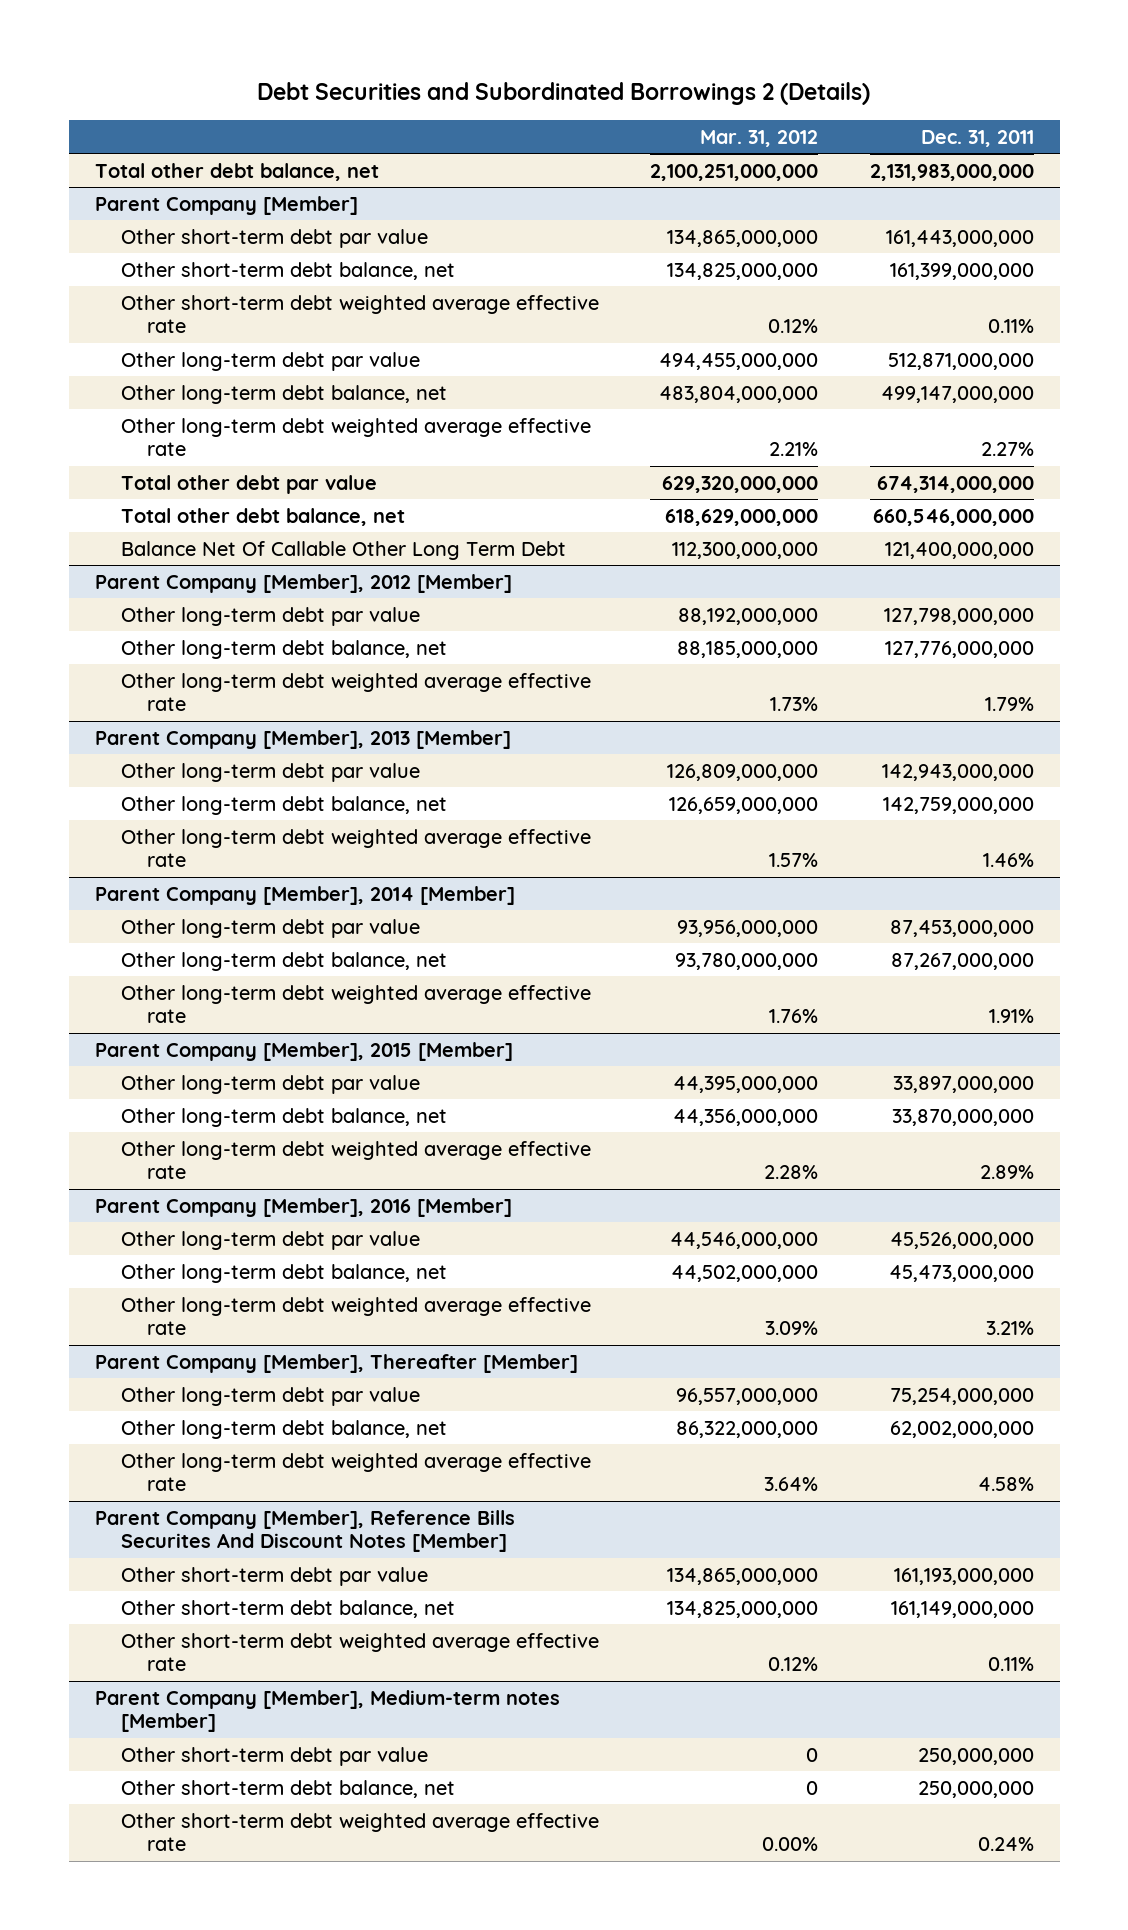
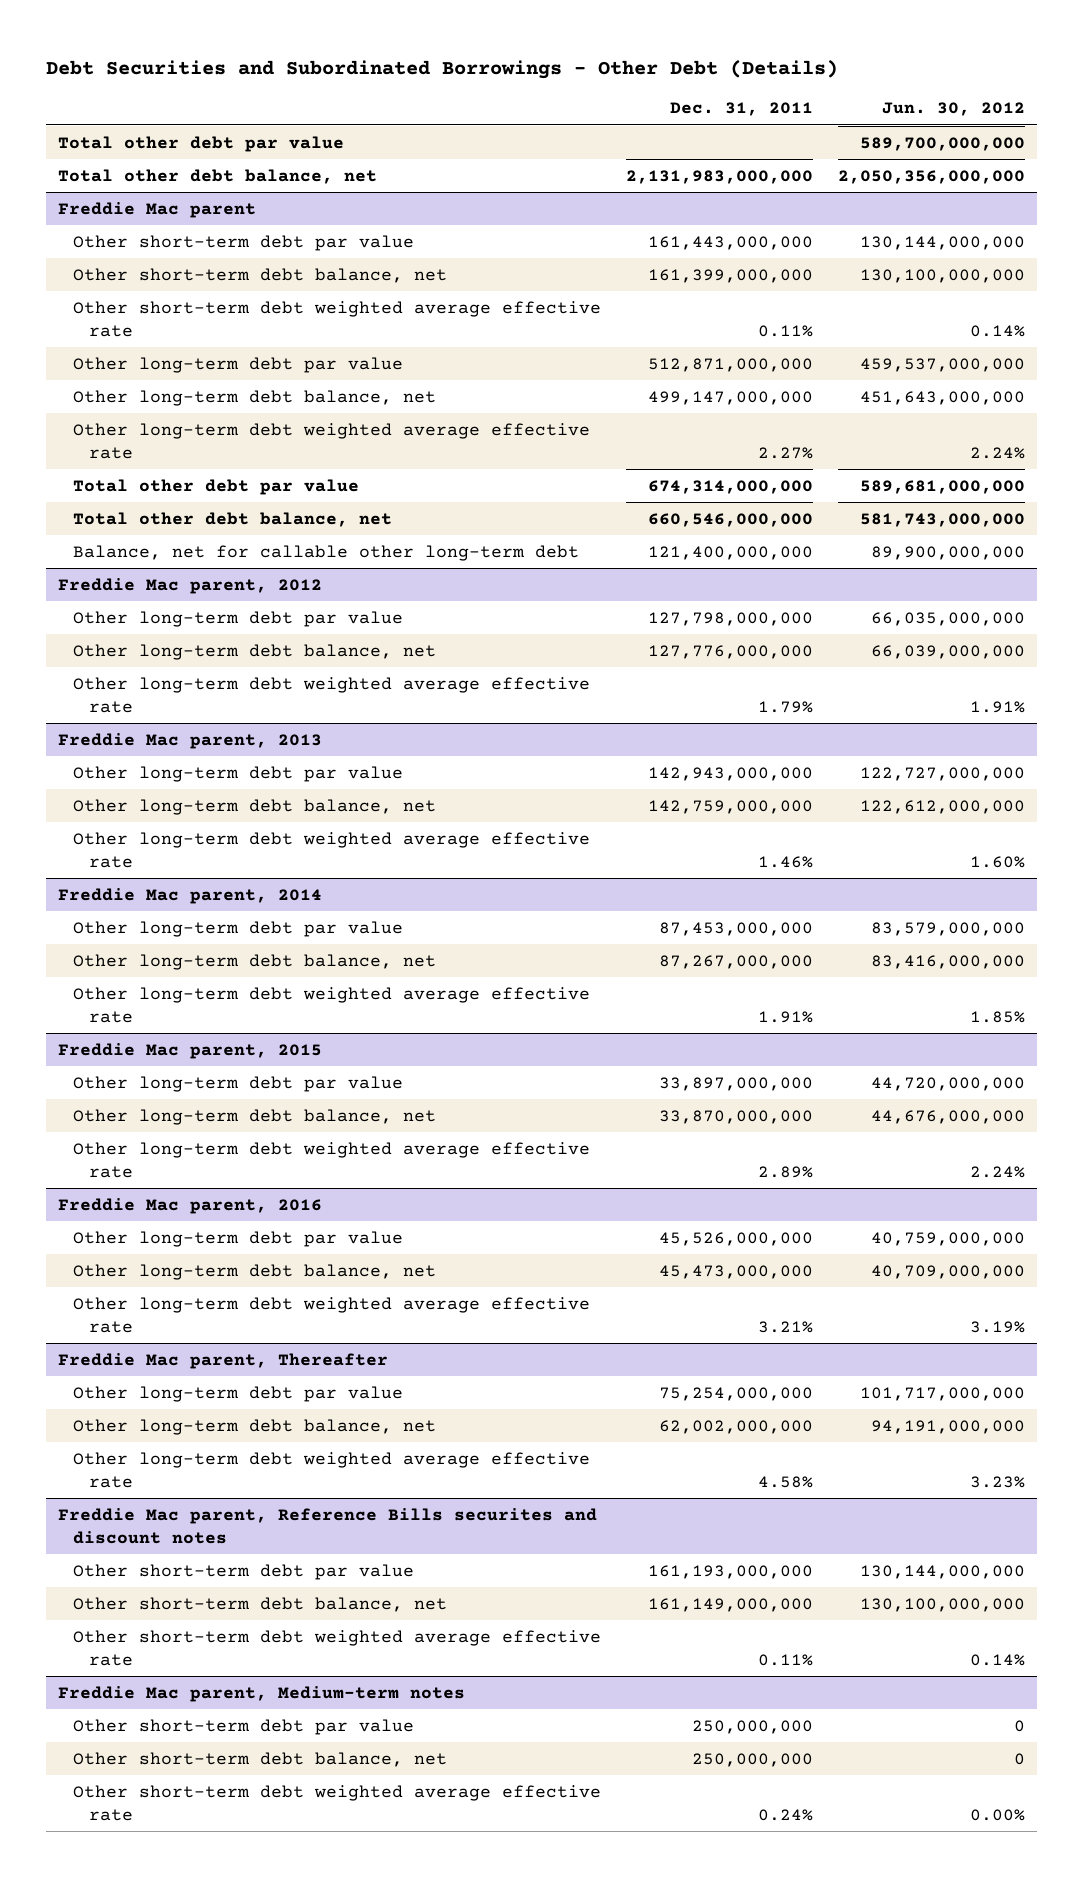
- Debt Securities and Subordinated Borrowings 2 (Details)
+ Debt Securities and Subordinated Borrowings - Other Debt (Details)
- | Mar. 31, 2012 | Dec. 31, 2011
+ | Dec. 31, 2011 | Jun. 30, 2012
+ Total other debt par value | | 589,700,000,000
- Parent Company [Member]
+ Freddie Mac parent
- Balance Net Of Callable Other Long Term Debt | 112,300,000,000 | 121,400,000,000
- Parent Company [Member], 2012 [Member]
+ Balance, net for callable other long-term debt | 121,400,000,000 | 89,900,000,000
+ Freddie Mac parent, 2012
- Parent Company [Member], 2013 [Member]
+ Freddie Mac parent, 2013
- Parent Company [Member], 2014 [Member]
+ Freddie Mac parent, 2014
- Parent Company [Member], 2015 [Member]
+ Freddie Mac parent, 2015
- Parent Company [Member], 2016 [Member]
+ Freddie Mac parent, 2016
- Parent Company [Member], Thereafter [Member]
+ Freddie Mac parent, Thereafter
- Parent Company [Member], Reference Bills Securites And Discount Notes [Member]
+ Freddie Mac parent, Reference Bills securites and discount notes
- Parent Company [Member], Medium-term notes [Member]
+ Freddie Mac parent, Medium-term notes

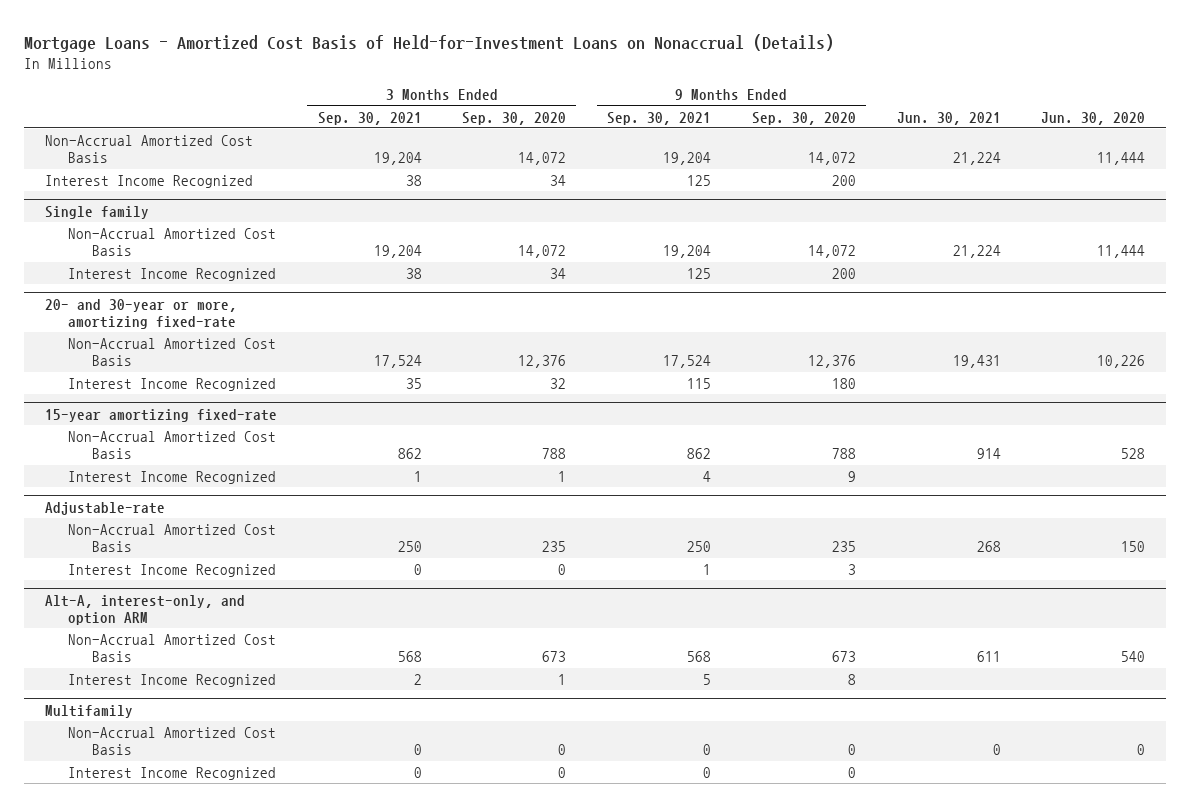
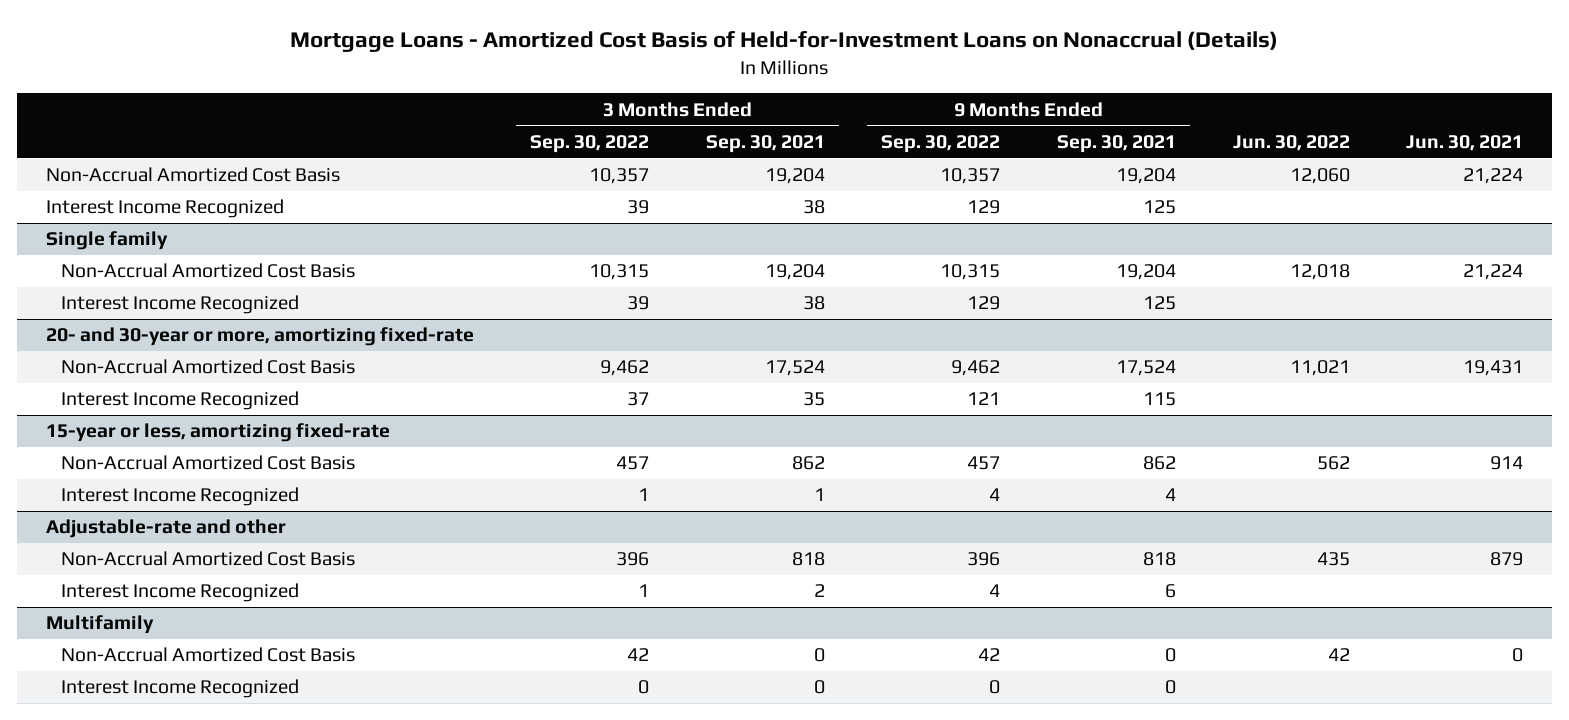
- | 3 Months Ended Sep. 30, 2021 | 3 Months Ended Sep. 30, 2020 | 9 Months Ended Sep. 30, 2021 | 9 Months Ended Sep. 30, 2020 | Jun. 30, 2021 | Jun. 30, 2020
+ | 3 Months Ended Sep. 30, 2022 | 3 Months Ended Sep. 30, 2021 | 9 Months Ended Sep. 30, 2022 | 9 Months Ended Sep. 30, 2021 | Jun. 30, 2022 | Jun. 30, 2021
- 15-year amortizing fixed-rate
+ 15-year or less, amortizing fixed-rate
- Adjustable-rate
- Non-Accrual Amortized Cost Basis | 250 | 235 | 250 | 235 | 268 | 150
- Interest Income Recognized | 0 | 0 | 1 | 3 | |
- Alt-A, interest-only, and option ARM
- Non-Accrual Amortized Cost Basis | 568 | 673 | 568 | 673 | 611 | 540
- Interest Income Recognized | 2 | 1 | 5 | 8 | |
+ Adjustable-rate and other
+ Non-Accrual Amortized Cost Basis | 396 | 818 | 396 | 818 | 435 | 879
+ Interest Income Recognized | 1 | 2 | 4 | 6 | |

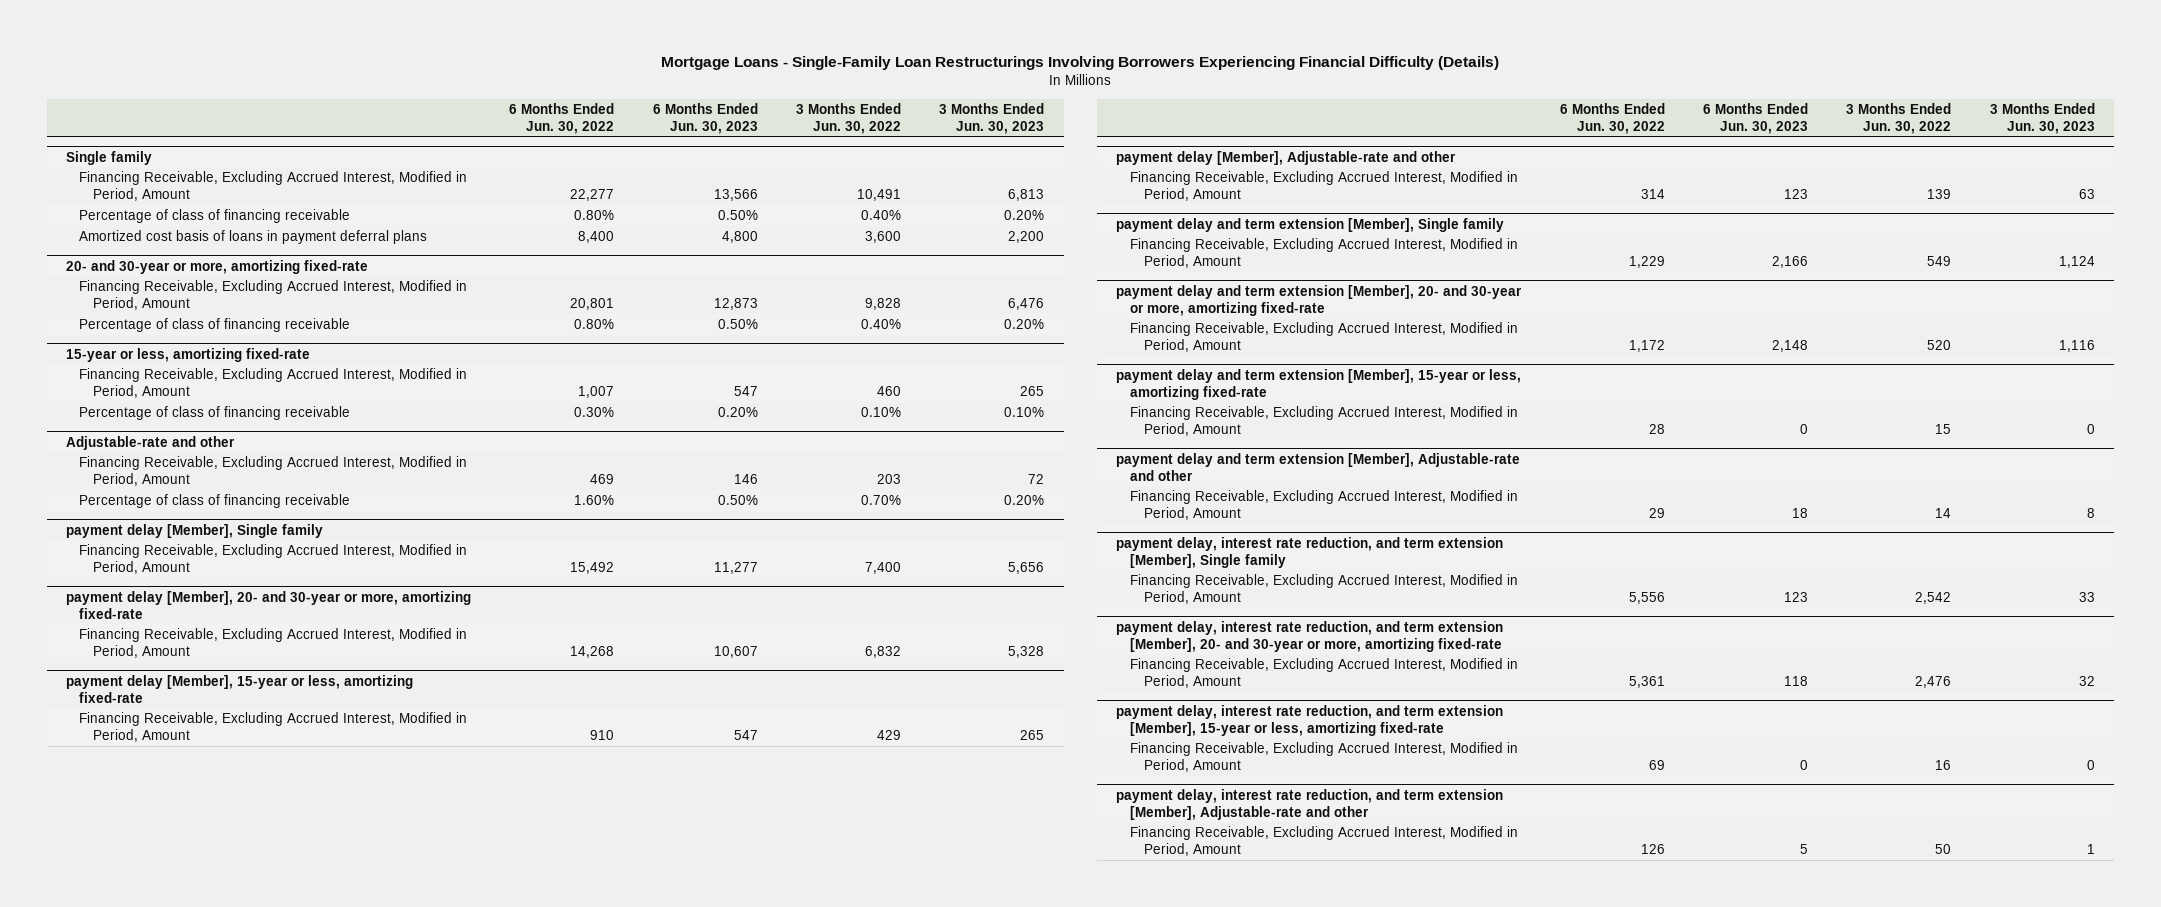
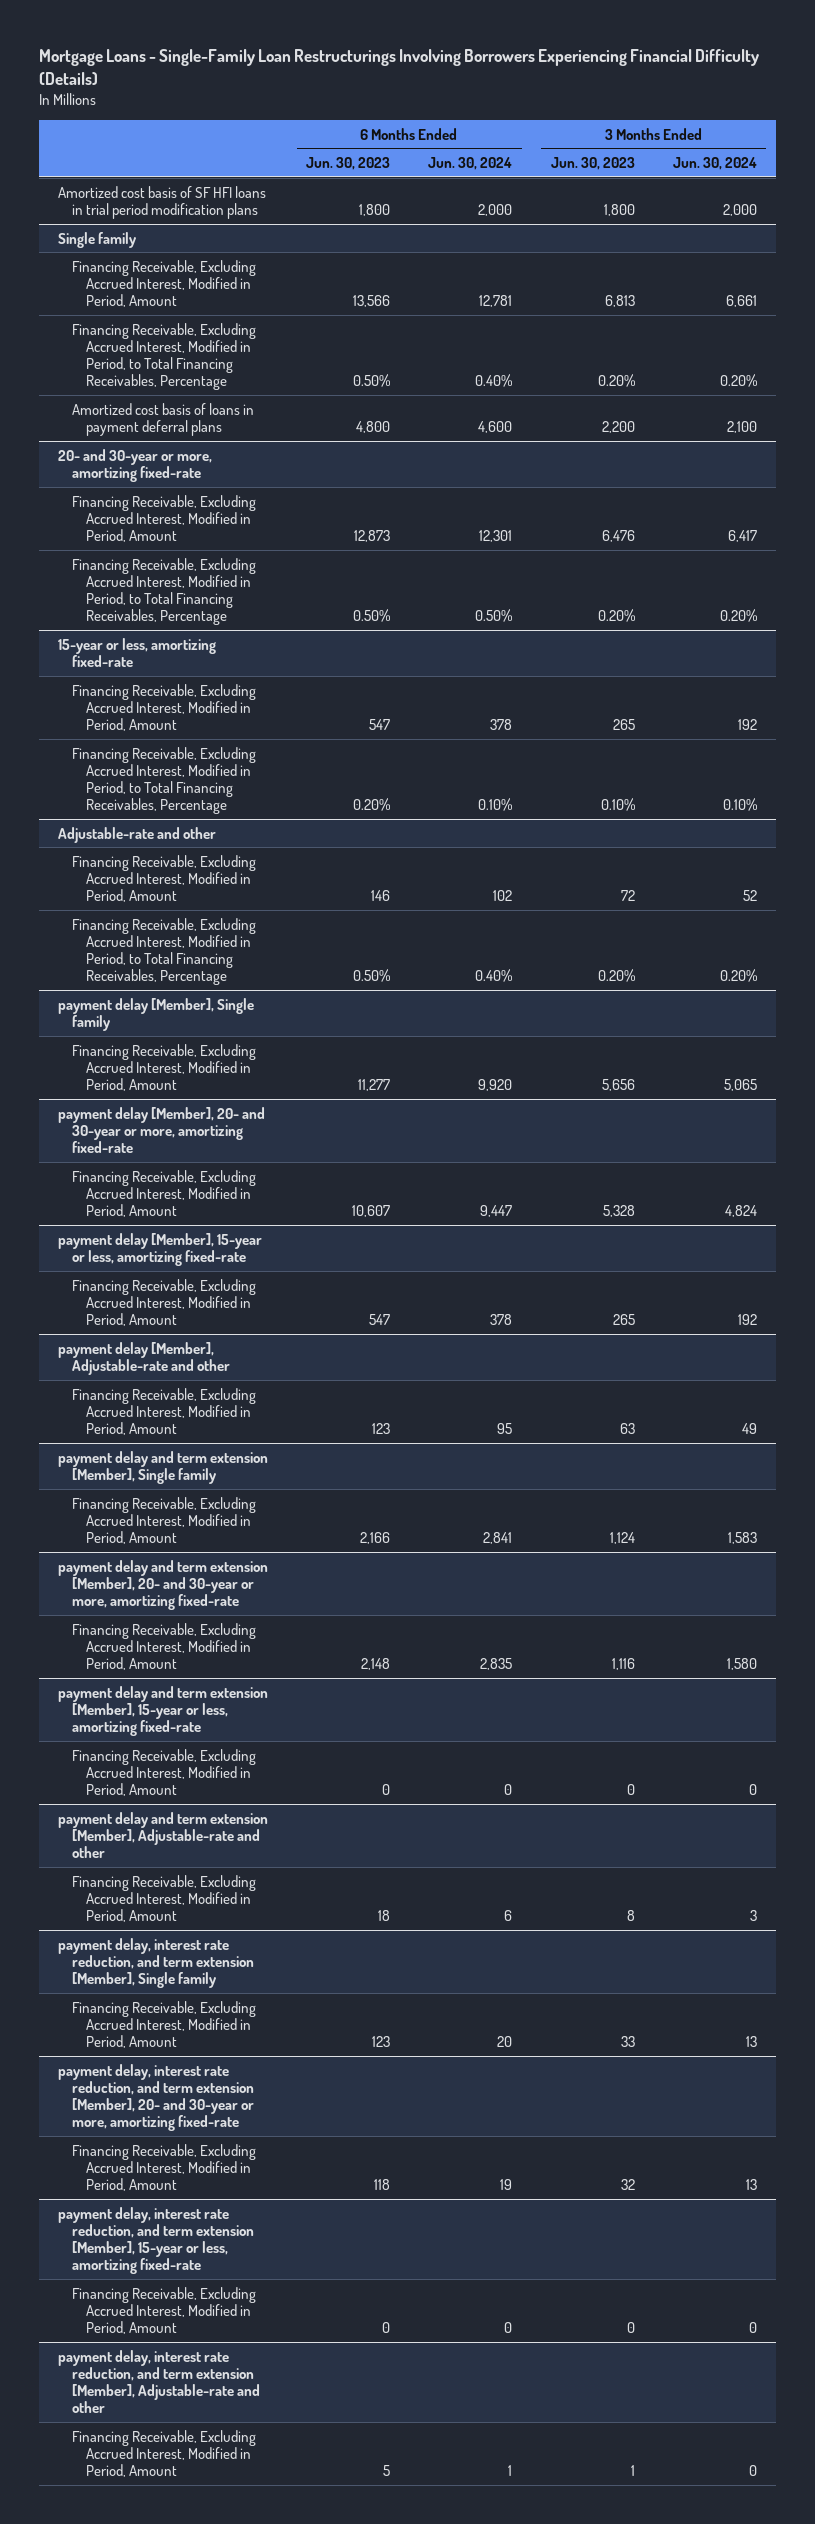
- | 6 Months Ended Jun. 30, 2022 | 6 Months Ended Jun. 30, 2023 | 3 Months Ended Jun. 30, 2022 | 3 Months Ended Jun. 30, 2023
+ | 6 Months Ended Jun. 30, 2023 | 6 Months Ended Jun. 30, 2024 | 3 Months Ended Jun. 30, 2023 | 3 Months Ended Jun. 30, 2024
+ Amortized cost basis of SF HFI loans in trial period modification plans | 1,800 | 2,000 | 1,800 | 2,000
@ Single family
- Percentage of class of financing receivable | 0.80% | 0.50% | 0.40% | 0.20%
+ Financing Receivable, Excluding Accrued Interest, Modified in Period, to Total Financing Receivables, Percentage | 0.50% | 0.40% | 0.20% | 0.20%
@ 20- and 30-year or more, amortizing fixed-rate
- Percentage of class of financing receivable | 0.80% | 0.50% | 0.40% | 0.20%
+ Financing Receivable, Excluding Accrued Interest, Modified in Period, to Total Financing Receivables, Percentage | 0.50% | 0.50% | 0.20% | 0.20%
@ 15-year or less, amortizing fixed-rate
- Percentage of class of financing receivable | 0.30% | 0.20% | 0.10% | 0.10%
+ Financing Receivable, Excluding Accrued Interest, Modified in Period, to Total Financing Receivables, Percentage | 0.20% | 0.10% | 0.10% | 0.10%
@ Adjustable-rate and other
- Percentage of class of financing receivable | 1.60% | 0.50% | 0.70% | 0.20%
+ Financing Receivable, Excluding Accrued Interest, Modified in Period, to Total Financing Receivables, Percentage | 0.50% | 0.40% | 0.20% | 0.20%

